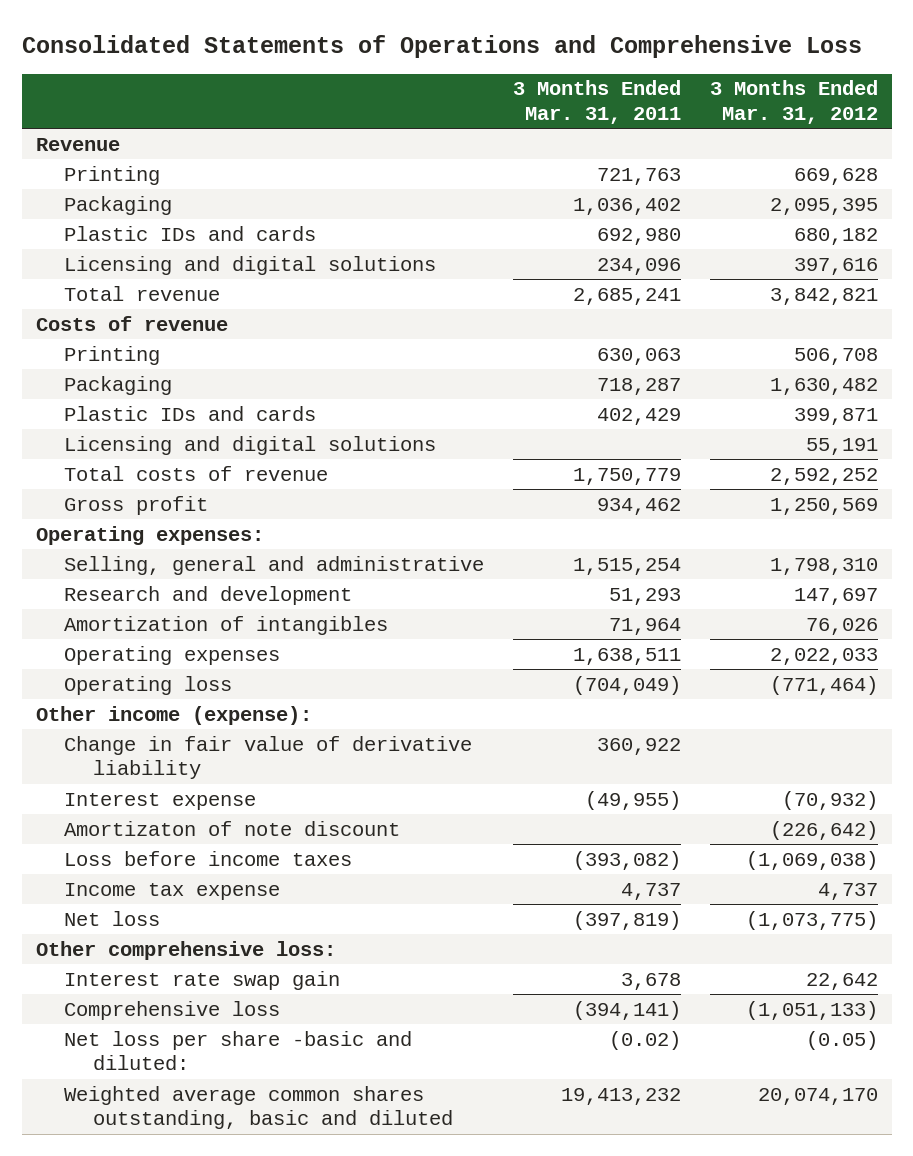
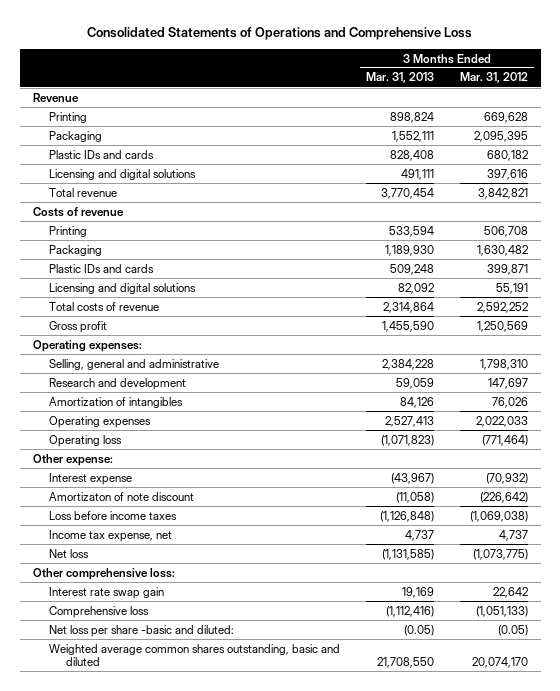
- | 3 Months Ended Mar. 31, 2011 | 3 Months Ended Mar. 31, 2012
+ | 3 Months Ended Mar. 31, 2013 | 3 Months Ended Mar. 31, 2012
- Other income (expense):
- Change in fair value of derivative liability | 360,922 |
+ Other expense:
- Income tax expense | 4,737 | 4,737
+ Income tax expense, net | 4,737 | 4,737

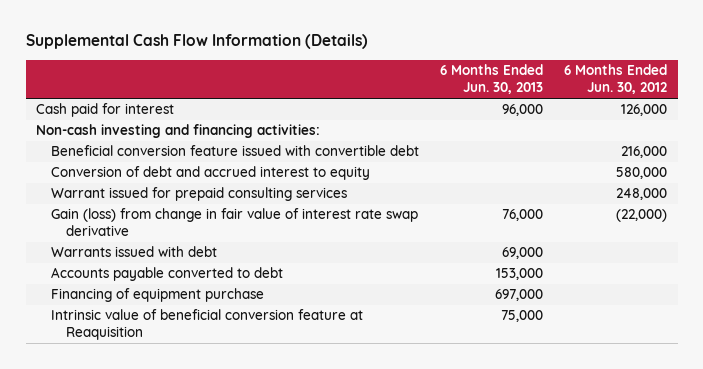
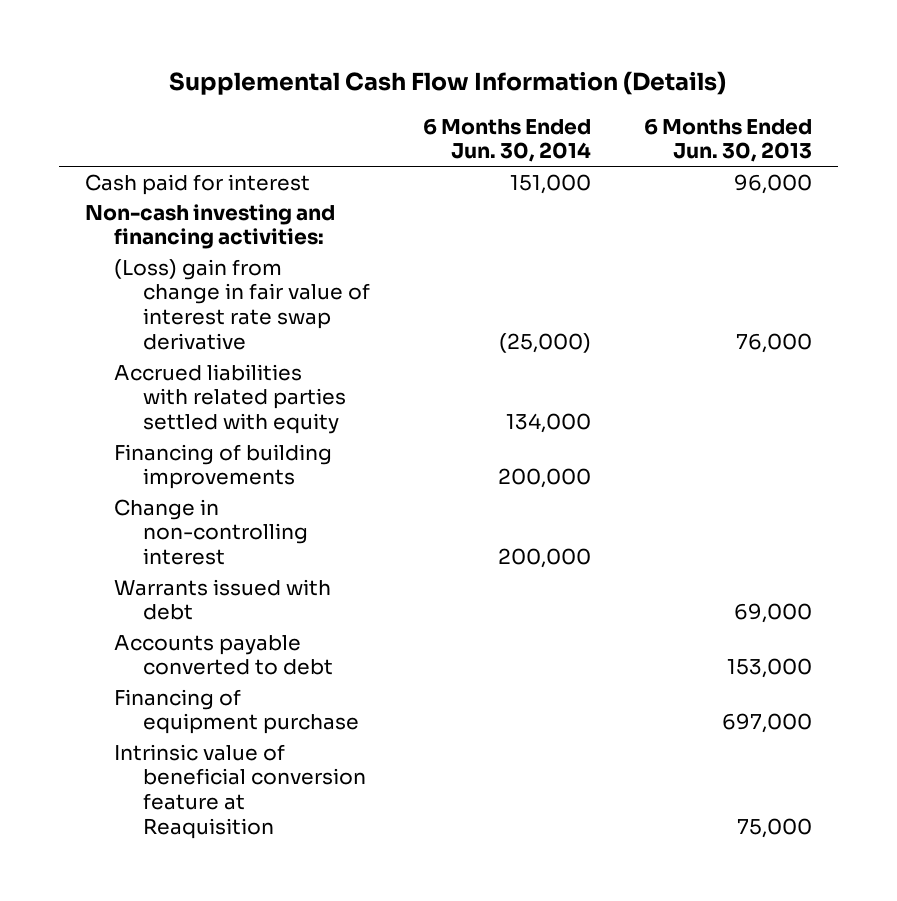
- | 6 Months Ended Jun. 30, 2013 | 6 Months Ended Jun. 30, 2012
+ | 6 Months Ended Jun. 30, 2014 | 6 Months Ended Jun. 30, 2013
- Beneficial conversion feature issued with convertible debt | | 216,000
- Conversion of debt and accrued interest to equity | | 580,000
- Warrant issued for prepaid consulting services | | 248,000
- Gain (loss) from change in fair value of interest rate swap derivative | 76,000 | (22,000)
+ (Loss) gain from change in fair value of interest rate swap derivative | (25,000) | 76,000
+ Accrued liabilities with related parties settled with equity | 134,000 |
+ Financing of building improvements | 200,000 |
+ Change in non-controlling interest | 200,000 |

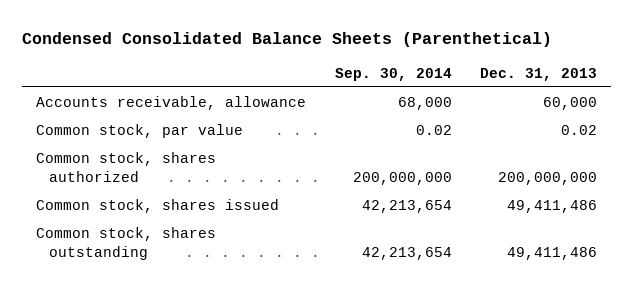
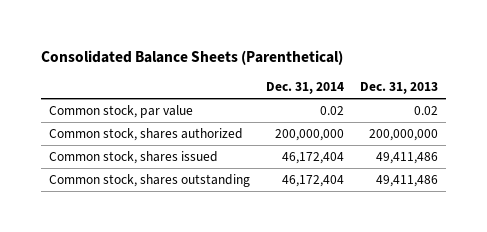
- Condensed Consolidated Balance Sheets (Parenthetical)
+ Consolidated Balance Sheets (Parenthetical)
- | Sep. 30, 2014 | Dec. 31, 2013
+ | Dec. 31, 2014 | Dec. 31, 2013
- Accounts receivable, allowance | 68,000 | 60,000

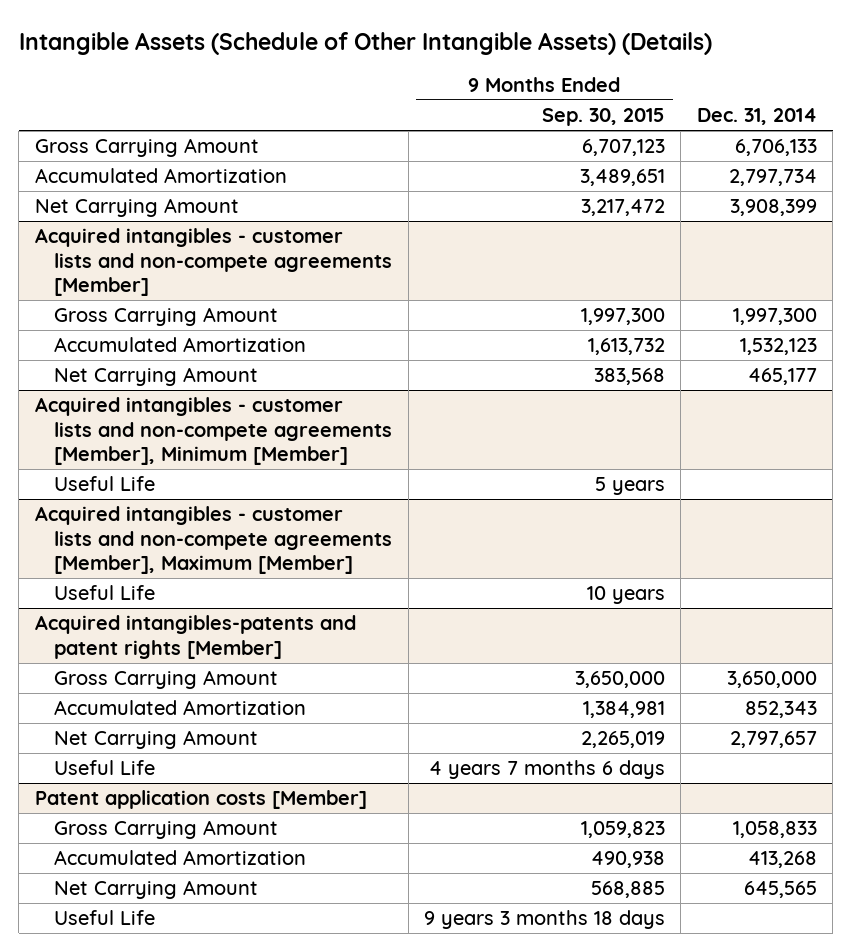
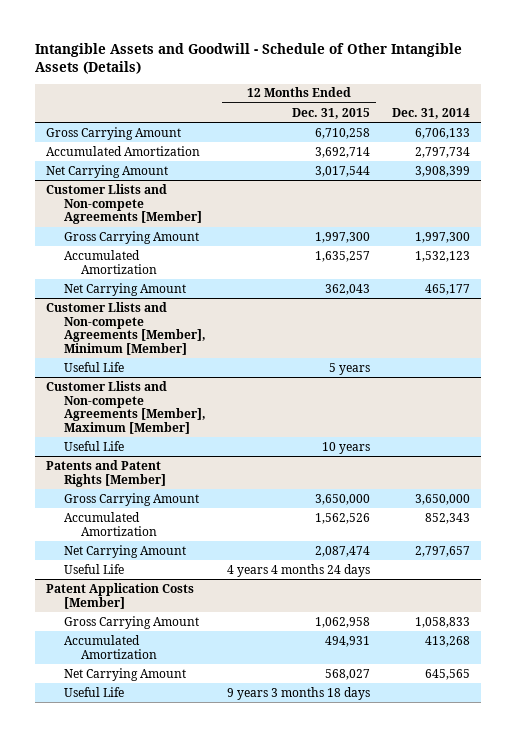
- Intangible Assets (Schedule of Other Intangible Assets) (Details)
+ Intangible Assets and Goodwill - Schedule of Other Intangible Assets (Details)
- | 9 Months Ended Sep. 30, 2015 | Dec. 31, 2014
+ | 12 Months Ended Dec. 31, 2015 | Dec. 31, 2014
- Acquired intangibles - customer lists and non-compete agreements [Member]
+ Customer Llists and Non-compete Agreements [Member]
- Acquired intangibles - customer lists and non-compete agreements [Member], Minimum [Member]
+ Customer Llists and Non-compete Agreements [Member], Minimum [Member]
- Acquired intangibles - customer lists and non-compete agreements [Member], Maximum [Member]
+ Customer Llists and Non-compete Agreements [Member], Maximum [Member]
- Acquired intangibles-patents and patent rights [Member]
+ Patents and Patent Rights [Member]
- Patent application costs [Member]
+ Patent Application Costs [Member]

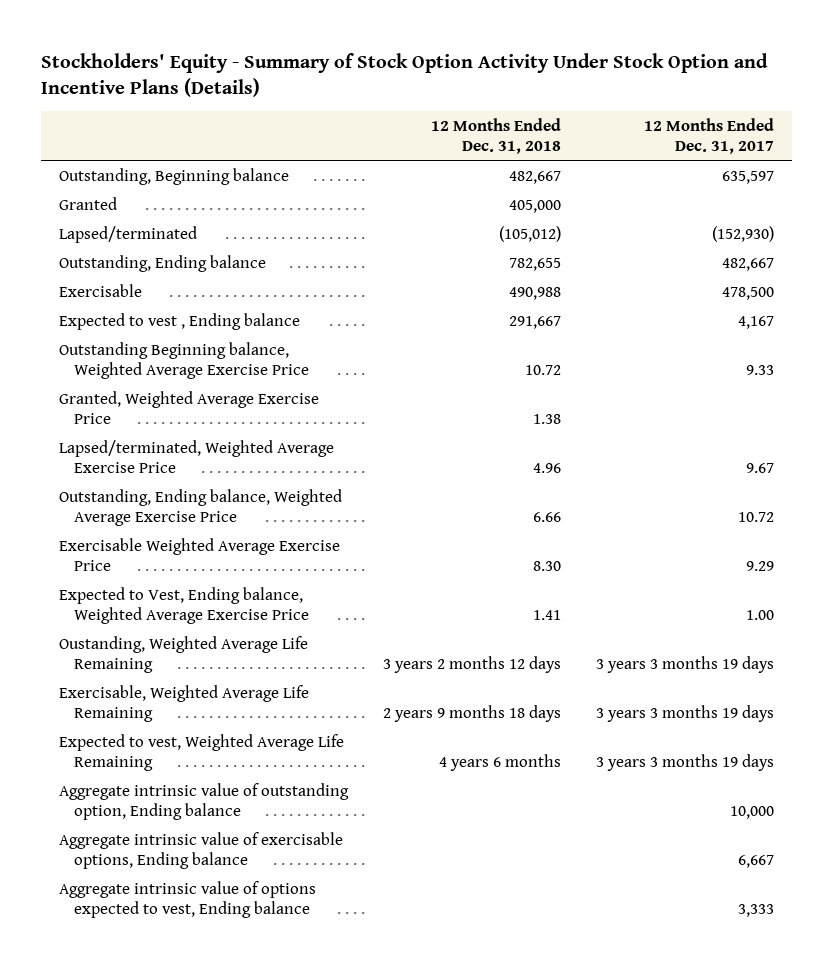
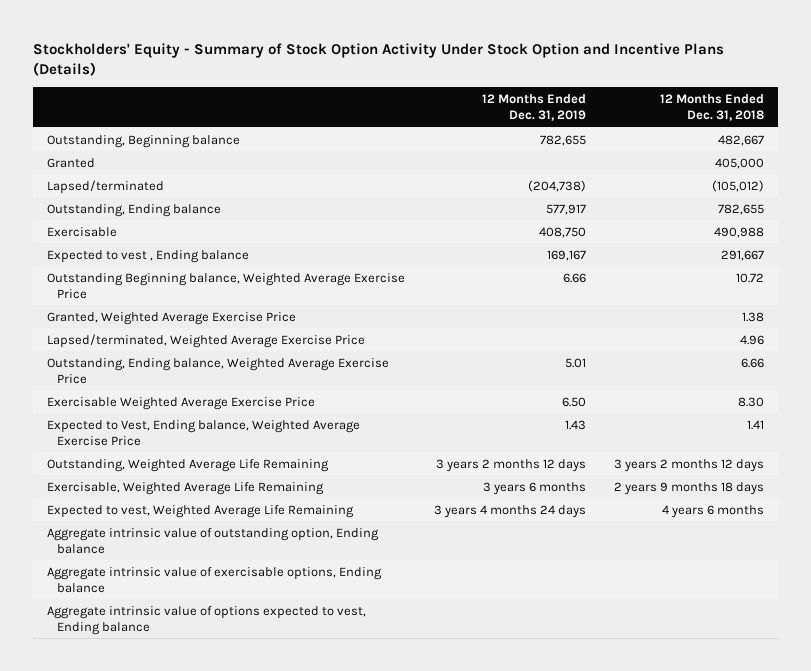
- | 12 Months Ended Dec. 31, 2018 | 12 Months Ended Dec. 31, 2017
+ | 12 Months Ended Dec. 31, 2019 | 12 Months Ended Dec. 31, 2018
- Oustanding, Weighted Average Life Remaining | 3 years 2 months 12 days | 3 years 3 months 19 days
+ Outstanding, Weighted Average Life Remaining | 3 years 2 months 12 days | 3 years 2 months 12 days

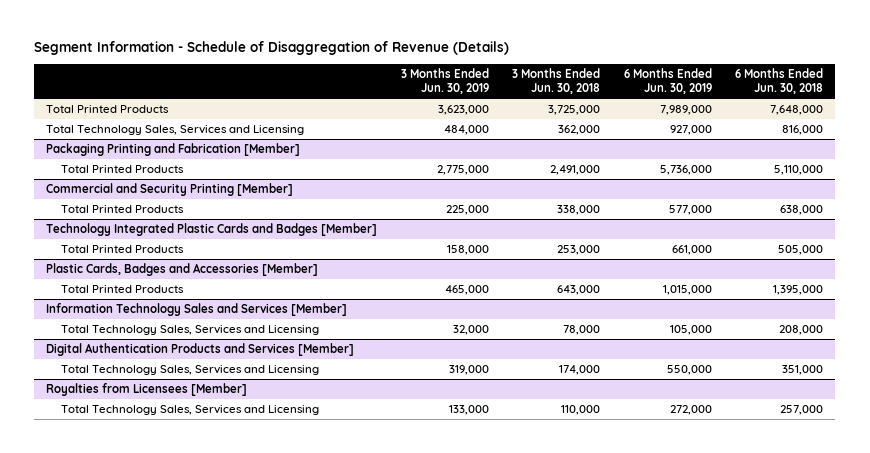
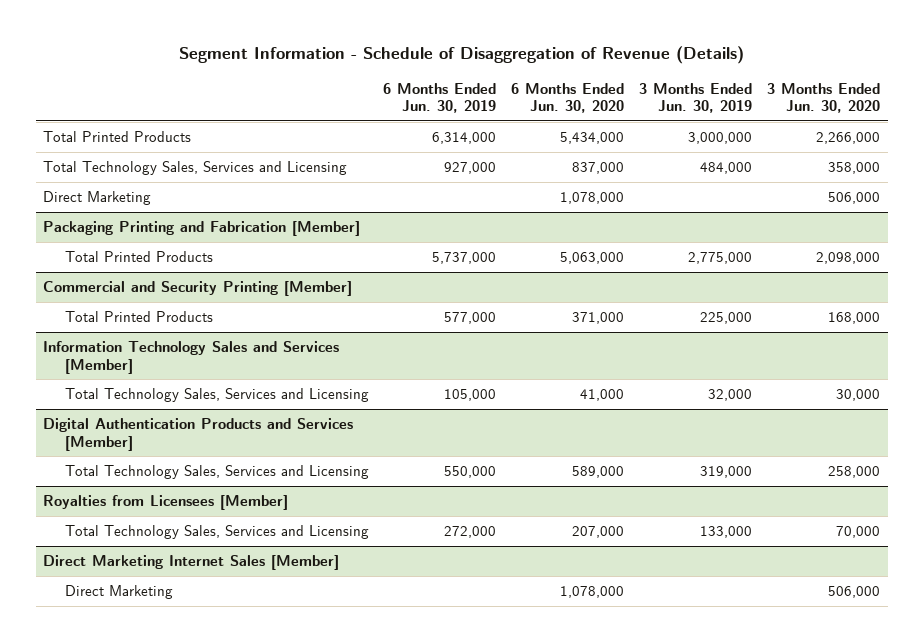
- | 3 Months Ended Jun. 30, 2019 | 3 Months Ended Jun. 30, 2018 | 6 Months Ended Jun. 30, 2019 | 6 Months Ended Jun. 30, 2018
+ | 6 Months Ended Jun. 30, 2019 | 6 Months Ended Jun. 30, 2020 | 3 Months Ended Jun. 30, 2019 | 3 Months Ended Jun. 30, 2020
- Total Printed Products | 3,623,000 | 3,725,000 | 7,989,000 | 7,648,000
+ Total Printed Products | 6,314,000 | 5,434,000 | 3,000,000 | 2,266,000
+ Direct Marketing | | 1,078,000 | | 506,000
@ Packaging Printing and Fabrication [Member]
- Total Printed Products | 2,775,000 | 2,491,000 | 5,736,000 | 5,110,000
+ Total Printed Products | 5,737,000 | 5,063,000 | 2,775,000 | 2,098,000
- Technology Integrated Plastic Cards and Badges [Member]
- Total Printed Products | 158,000 | 253,000 | 661,000 | 505,000
- Plastic Cards, Badges and Accessories [Member]
- Total Printed Products | 465,000 | 643,000 | 1,015,000 | 1,395,000
+ Direct Marketing Internet Sales [Member]
+ Direct Marketing | | 1,078,000 | | 506,000

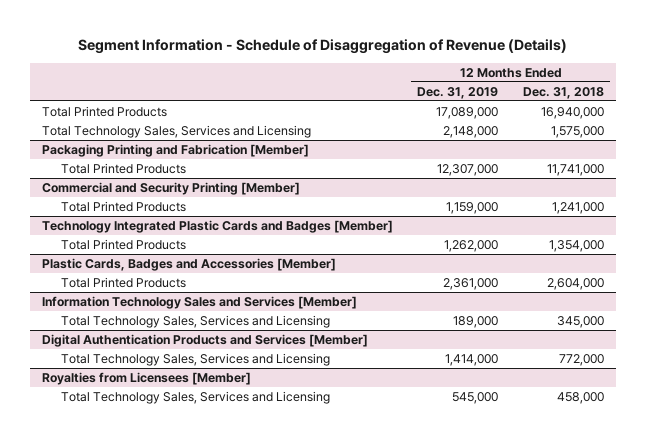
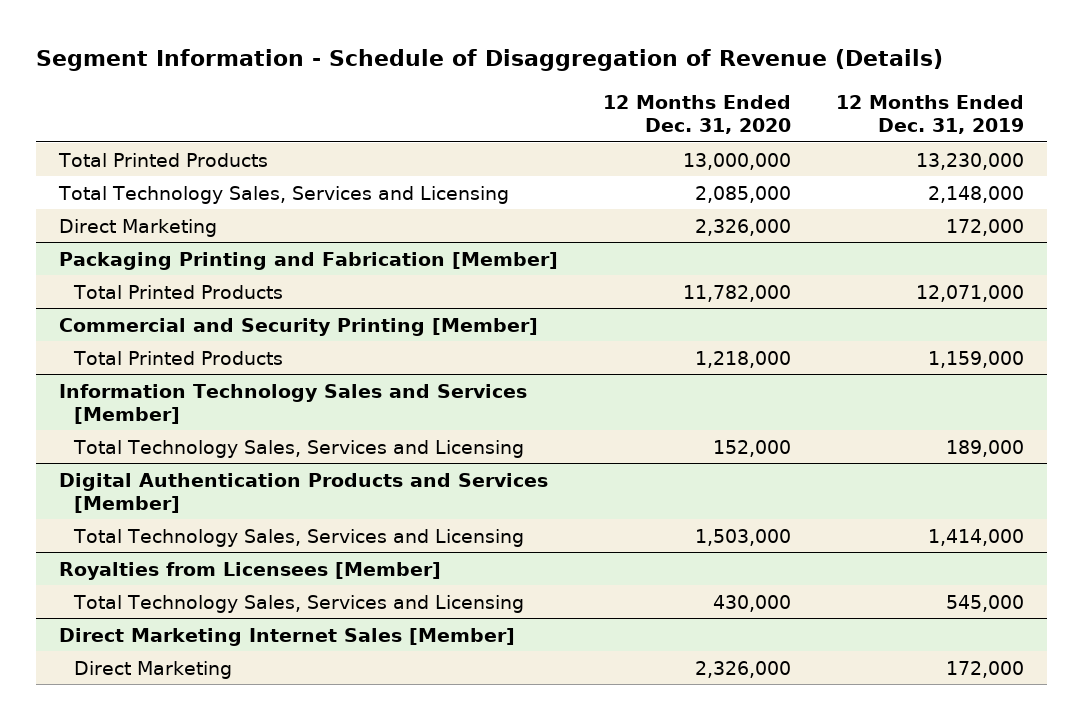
- | 12 Months Ended Dec. 31, 2019 | 12 Months Ended Dec. 31, 2018
+ | 12 Months Ended Dec. 31, 2020 | 12 Months Ended Dec. 31, 2019
- Total Printed Products | 17,089,000 | 16,940,000
+ Total Printed Products | 13,000,000 | 13,230,000
+ Direct Marketing | 2,326,000 | 172,000
@ Packaging Printing and Fabrication [Member]
- Total Printed Products | 12,307,000 | 11,741,000
+ Total Printed Products | 11,782,000 | 12,071,000
- Technology Integrated Plastic Cards and Badges [Member]
- Total Printed Products | 1,262,000 | 1,354,000
- Plastic Cards, Badges and Accessories [Member]
- Total Printed Products | 2,361,000 | 2,604,000
+ Direct Marketing Internet Sales [Member]
+ Direct Marketing | 2,326,000 | 172,000

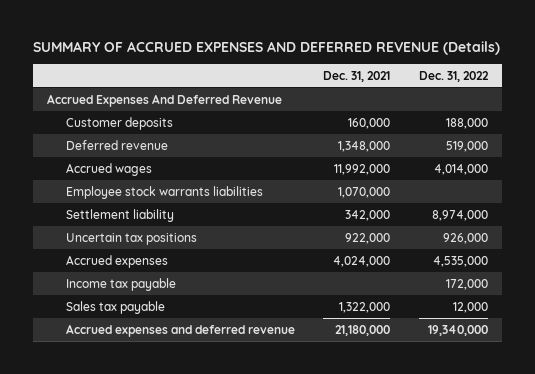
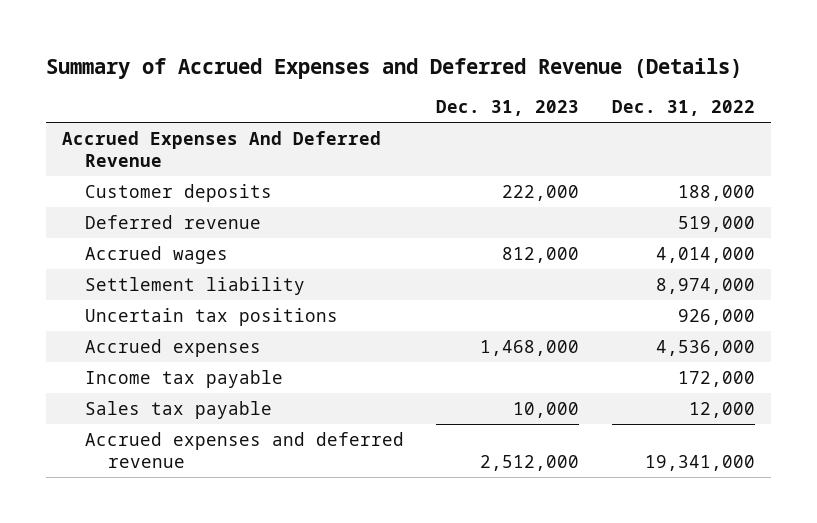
- SUMMARY OF ACCRUED EXPENSES AND DEFERRED REVENUE (Details)
+ Summary of Accrued Expenses and Deferred Revenue (Details)
- | Dec. 31, 2021 | Dec. 31, 2022
+ | Dec. 31, 2023 | Dec. 31, 2022
- Employee stock warrants liabilities | 1,070,000 |
- Accrued expenses | 4,024,000 | 4,535,000
+ Accrued expenses | 1,468,000 | 4,536,000
- Accrued expenses and deferred revenue | 21,180,000 | 19,340,000
+ Accrued expenses and deferred revenue | 2,512,000 | 19,341,000

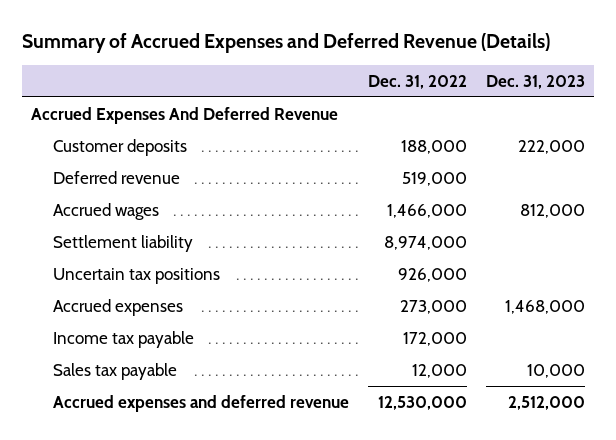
- | Dec. 31, 2023 | Dec. 31, 2022
+ | Dec. 31, 2022 | Dec. 31, 2023
- Accrued wages | 812,000 | 4,014,000
+ Accrued wages | 1,466,000 | 812,000
- Accrued expenses | 1,468,000 | 4,536,000
+ Accrued expenses | 273,000 | 1,468,000
- Accrued expenses and deferred revenue | 2,512,000 | 19,341,000
+ Accrued expenses and deferred revenue | 12,530,000 | 2,512,000

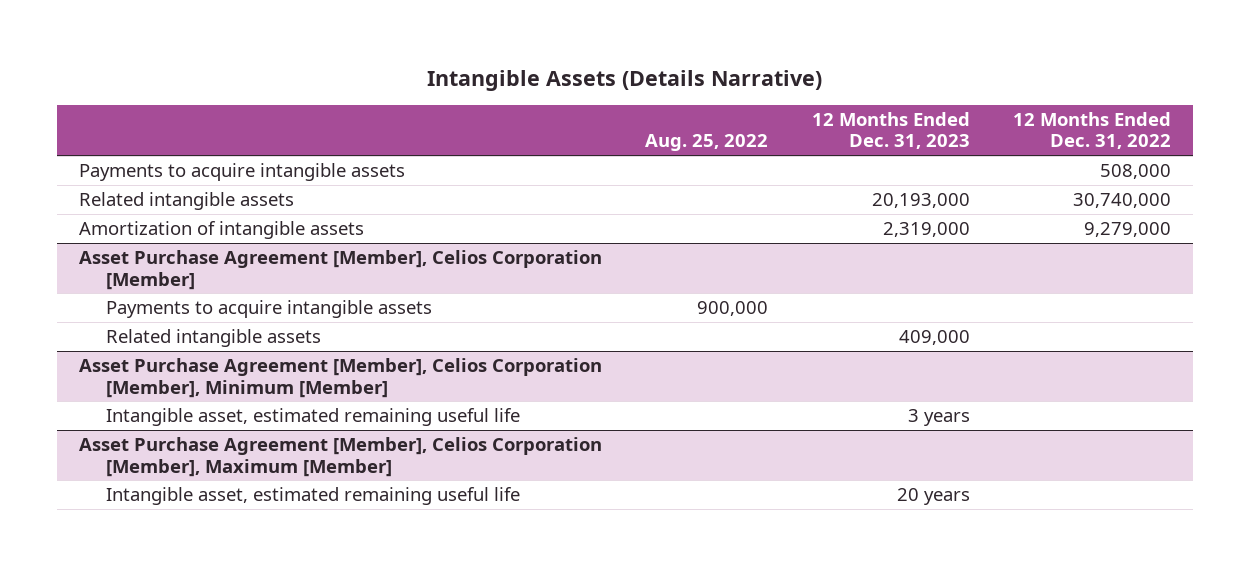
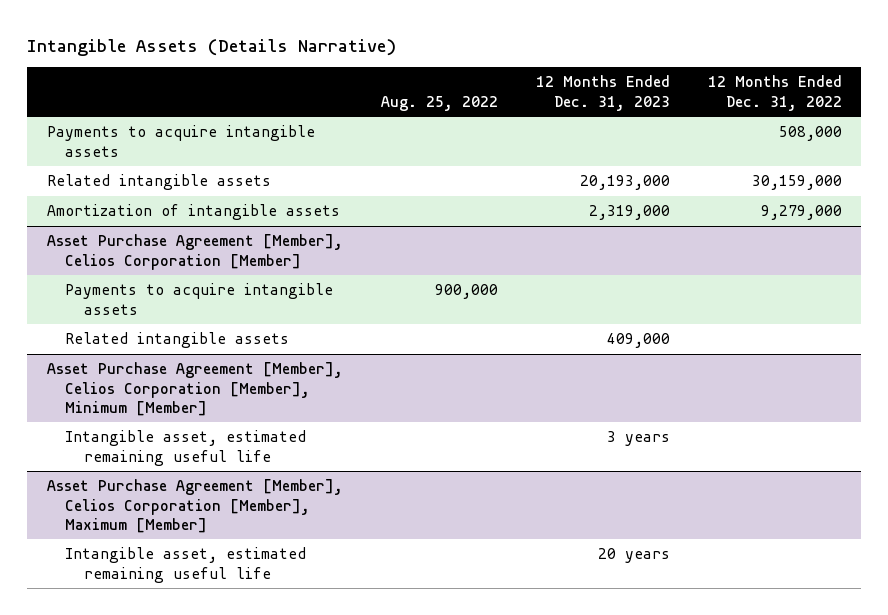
- Related intangible assets | | 20,193,000 | 30,740,000
+ Related intangible assets | | 20,193,000 | 30,159,000

